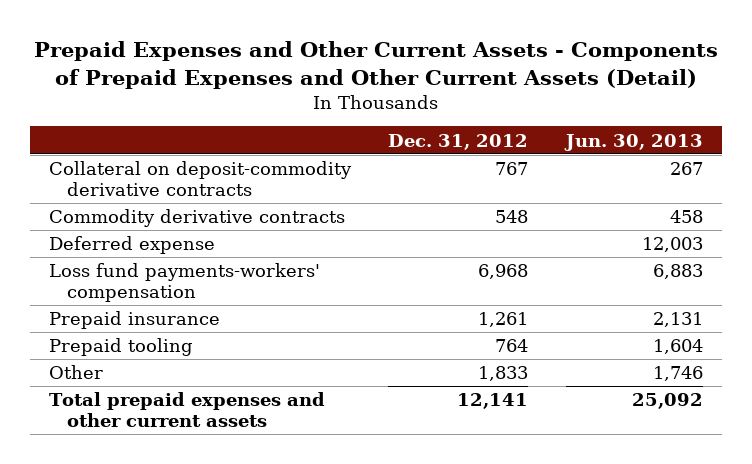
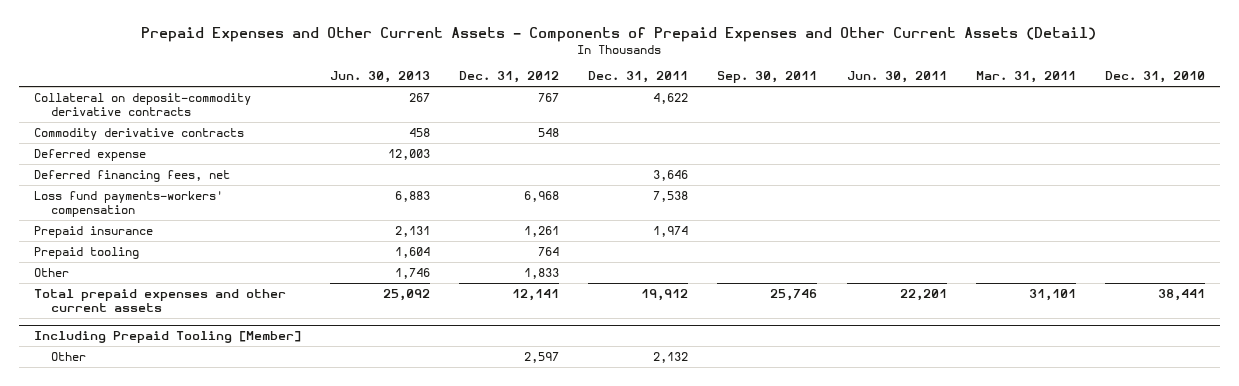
- | Dec. 31, 2012 | Jun. 30, 2013
+ | Jun. 30, 2013 | Dec. 31, 2012 | Dec. 31, 2011 | Sep. 30, 2011 | Jun. 30, 2011 | Mar. 31, 2011 | Dec. 31, 2010
+ Deferred financing fees, net | | | 3,646 | | | |
+ Including Prepaid Tooling [Member]
+ Other | | 2,597 | 2,132 | | | |

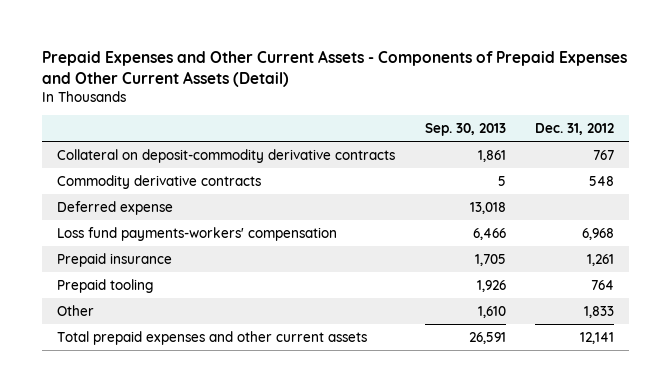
- | Jun. 30, 2013 | Dec. 31, 2012 | Dec. 31, 2011 | Sep. 30, 2011 | Jun. 30, 2011 | Mar. 31, 2011 | Dec. 31, 2010
+ | Sep. 30, 2013 | Dec. 31, 2012
- Deferred financing fees, net | | | 3,646 | | | |
- Including Prepaid Tooling [Member]
- Other | | 2,597 | 2,132 | | | |

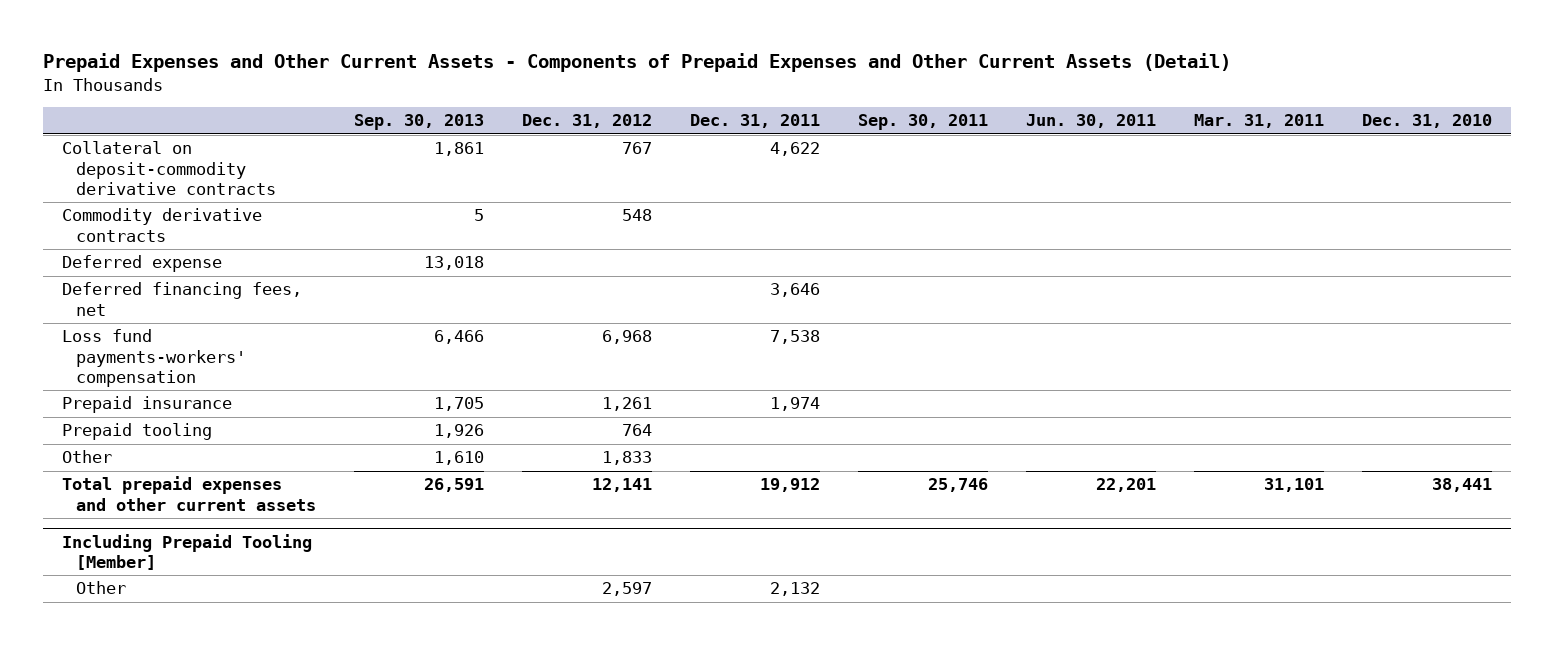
- | Sep. 30, 2013 | Dec. 31, 2012
+ | Sep. 30, 2013 | Dec. 31, 2012 | Dec. 31, 2011 | Sep. 30, 2011 | Jun. 30, 2011 | Mar. 31, 2011 | Dec. 31, 2010
+ Deferred financing fees, net | | | 3,646 | | | |
+ Including Prepaid Tooling [Member]
+ Other | | 2,597 | 2,132 | | | |

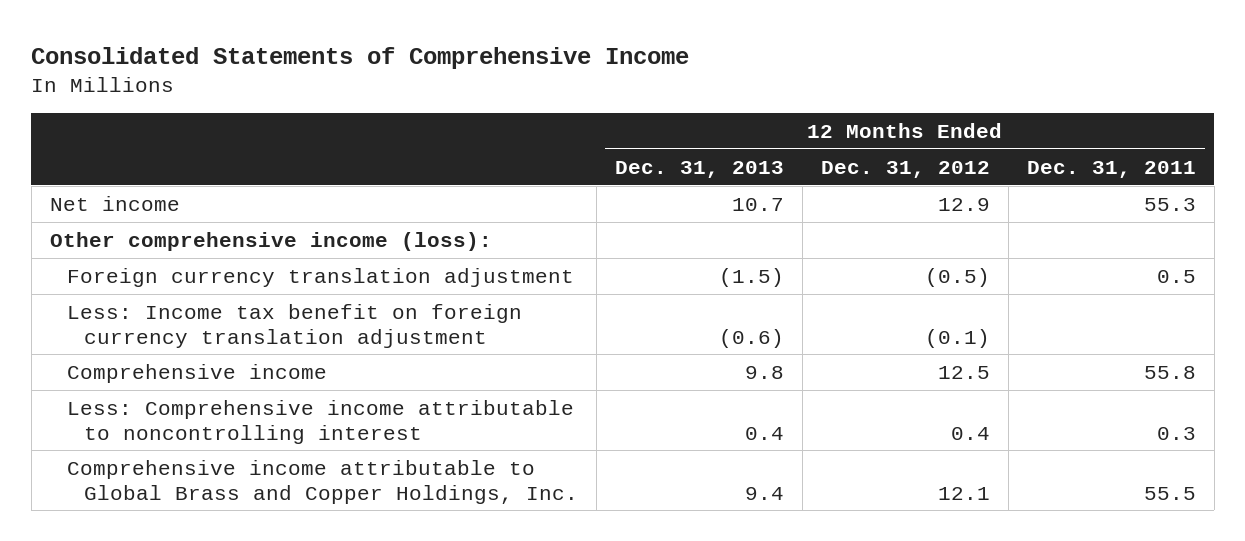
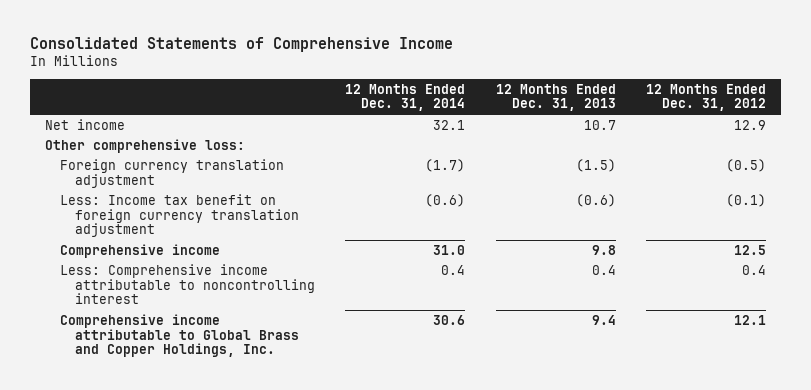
- | 12 Months Ended Dec. 31, 2013 | 12 Months Ended Dec. 31, 2012 | 12 Months Ended Dec. 31, 2011
+ | 12 Months Ended Dec. 31, 2014 | 12 Months Ended Dec. 31, 2013 | 12 Months Ended Dec. 31, 2012
- Other comprehensive income (loss):
+ Other comprehensive loss:

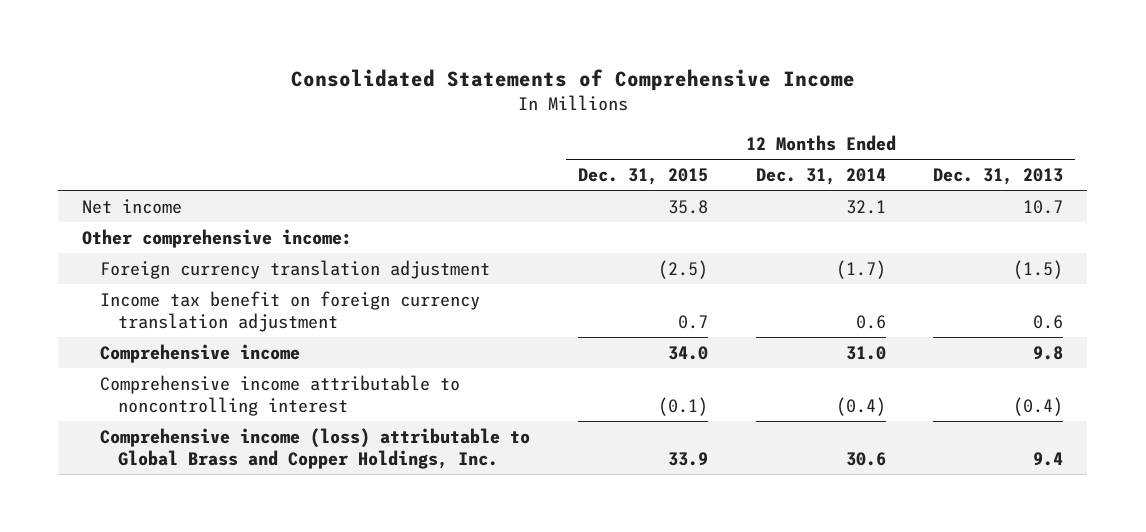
- | 12 Months Ended Dec. 31, 2014 | 12 Months Ended Dec. 31, 2013 | 12 Months Ended Dec. 31, 2012
+ | 12 Months Ended Dec. 31, 2015 | 12 Months Ended Dec. 31, 2014 | 12 Months Ended Dec. 31, 2013
- Other comprehensive loss:
+ Other comprehensive income:
- Less: Income tax benefit on foreign currency translation adjustment | (0.6) | (0.6) | (0.1)
+ Income tax benefit on foreign currency translation adjustment | 0.7 | 0.6 | 0.6
- Less: Comprehensive income attributable to noncontrolling interest | 0.4 | 0.4 | 0.4
- Comprehensive income attributable to Global Brass and Copper Holdings, Inc. | 30.6 | 9.4 | 12.1
+ Comprehensive income attributable to noncontrolling interest | (0.1) | (0.4) | (0.4)
+ Comprehensive income (loss) attributable to Global Brass and Copper Holdings, Inc. | 33.9 | 30.6 | 9.4

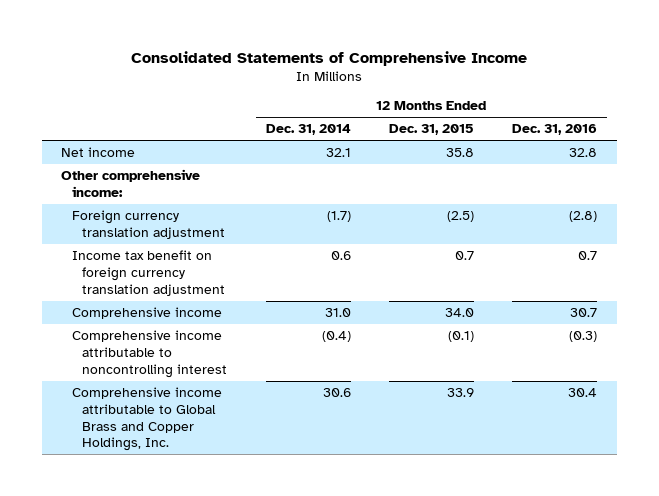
- | 12 Months Ended Dec. 31, 2015 | 12 Months Ended Dec. 31, 2014 | 12 Months Ended Dec. 31, 2013
+ | 12 Months Ended Dec. 31, 2014 | 12 Months Ended Dec. 31, 2015 | 12 Months Ended Dec. 31, 2016
- Comprehensive income (loss) attributable to Global Brass and Copper Holdings, Inc. | 33.9 | 30.6 | 9.4
+ Comprehensive income attributable to Global Brass and Copper Holdings, Inc. | 30.6 | 33.9 | 30.4

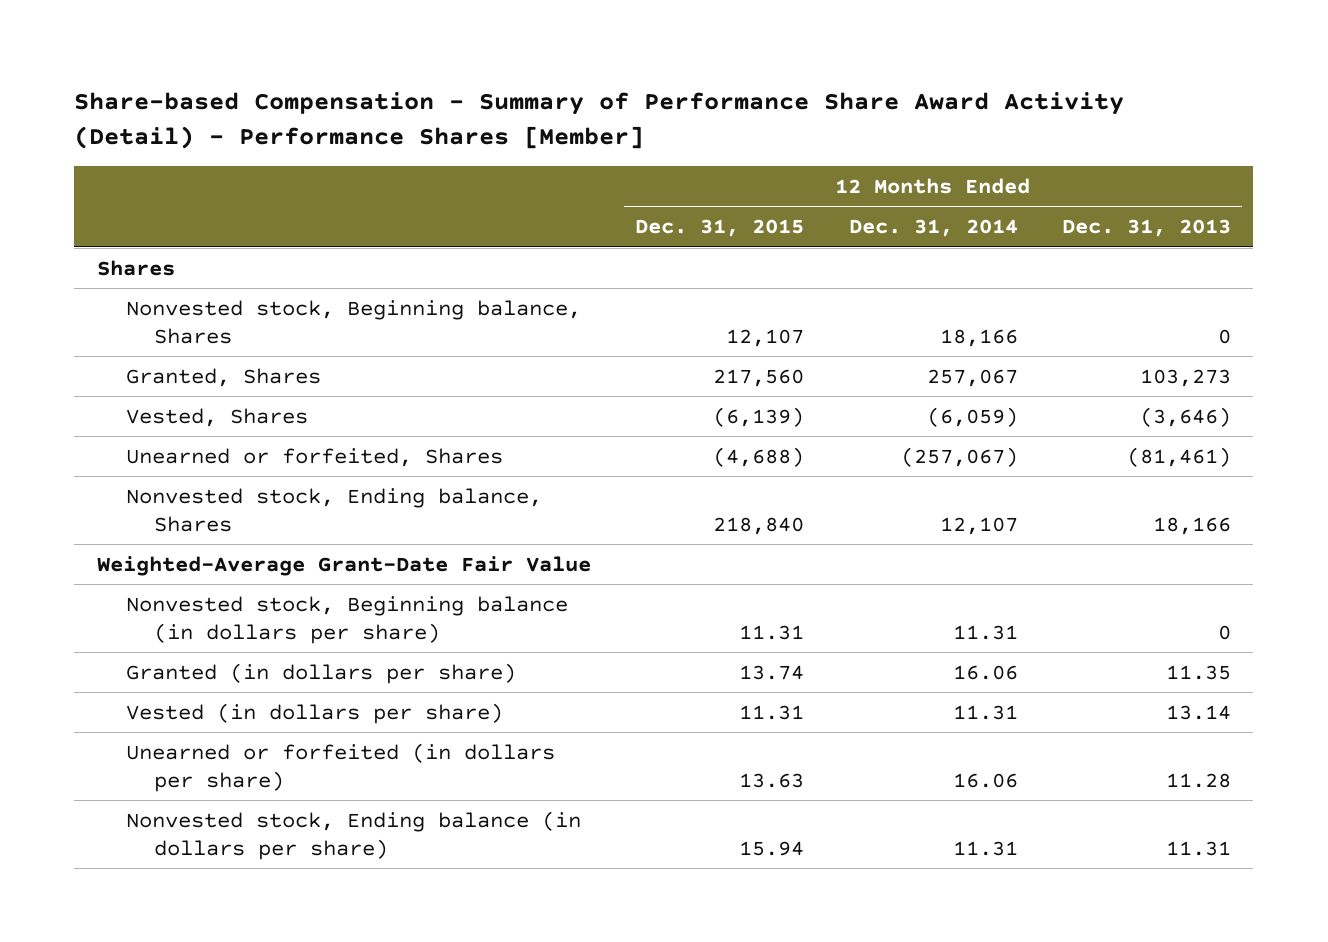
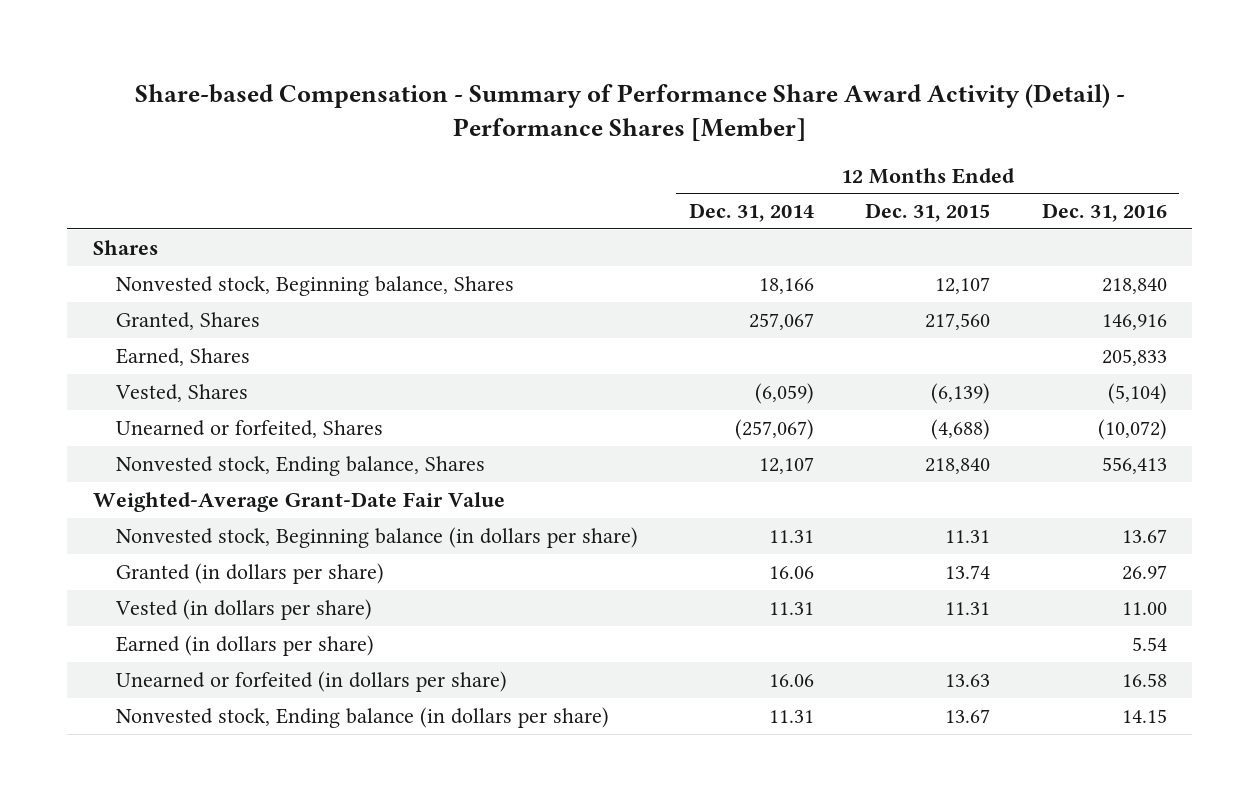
- | 12 Months Ended Dec. 31, 2015 | 12 Months Ended Dec. 31, 2014 | 12 Months Ended Dec. 31, 2013
+ | 12 Months Ended Dec. 31, 2014 | 12 Months Ended Dec. 31, 2015 | 12 Months Ended Dec. 31, 2016
+ Earned, Shares | | | 205,833
+ Earned (in dollars per share) | | | 5.54
- Nonvested stock, Ending balance (in dollars per share) | 15.94 | 11.31 | 11.31
+ Nonvested stock, Ending balance (in dollars per share) | 11.31 | 13.67 | 14.15

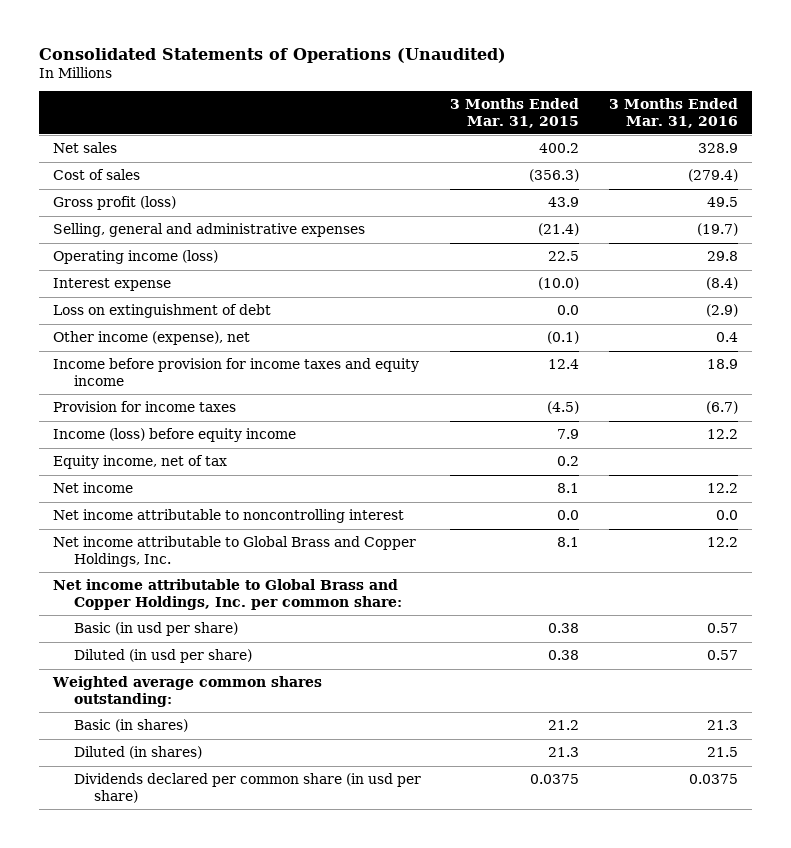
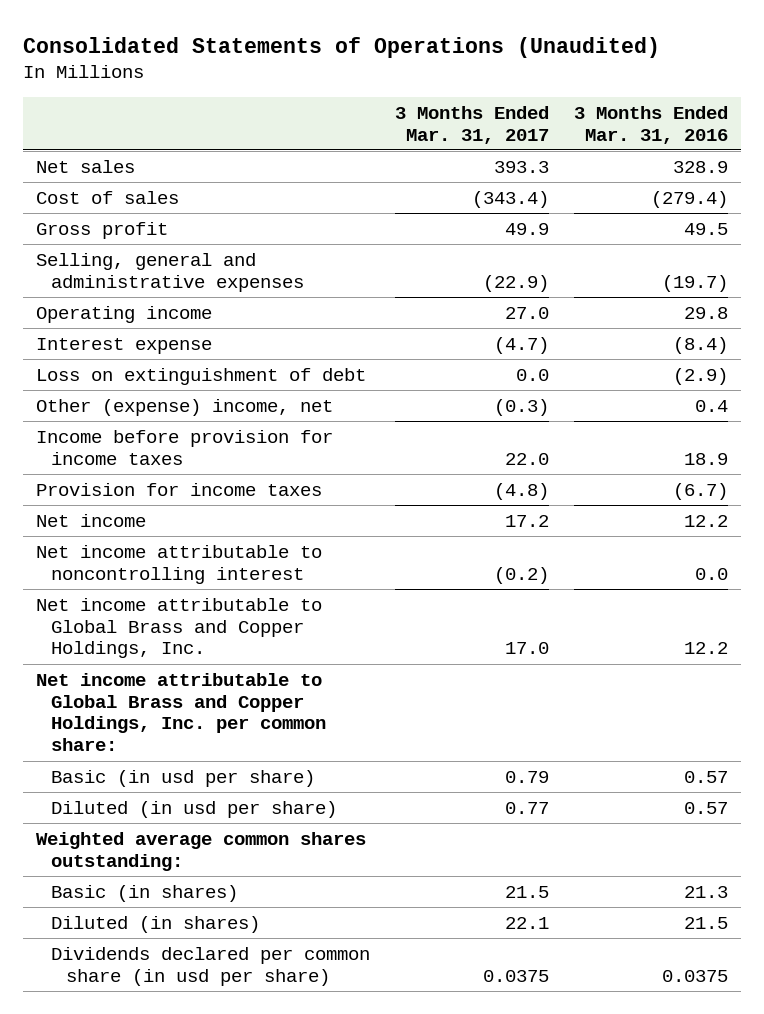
- | 3 Months Ended Mar. 31, 2015 | 3 Months Ended Mar. 31, 2016
+ | 3 Months Ended Mar. 31, 2017 | 3 Months Ended Mar. 31, 2016
- Gross profit (loss) | 43.9 | 49.5
+ Gross profit | 49.9 | 49.5
- Operating income (loss) | 22.5 | 29.8
+ Operating income | 27.0 | 29.8
- Other income (expense), net | (0.1) | 0.4
- Income before provision for income taxes and equity income | 12.4 | 18.9
+ Other (expense) income, net | (0.3) | 0.4
+ Income before provision for income taxes | 22.0 | 18.9
- Income (loss) before equity income | 7.9 | 12.2
- Equity income, net of tax | 0.2 |

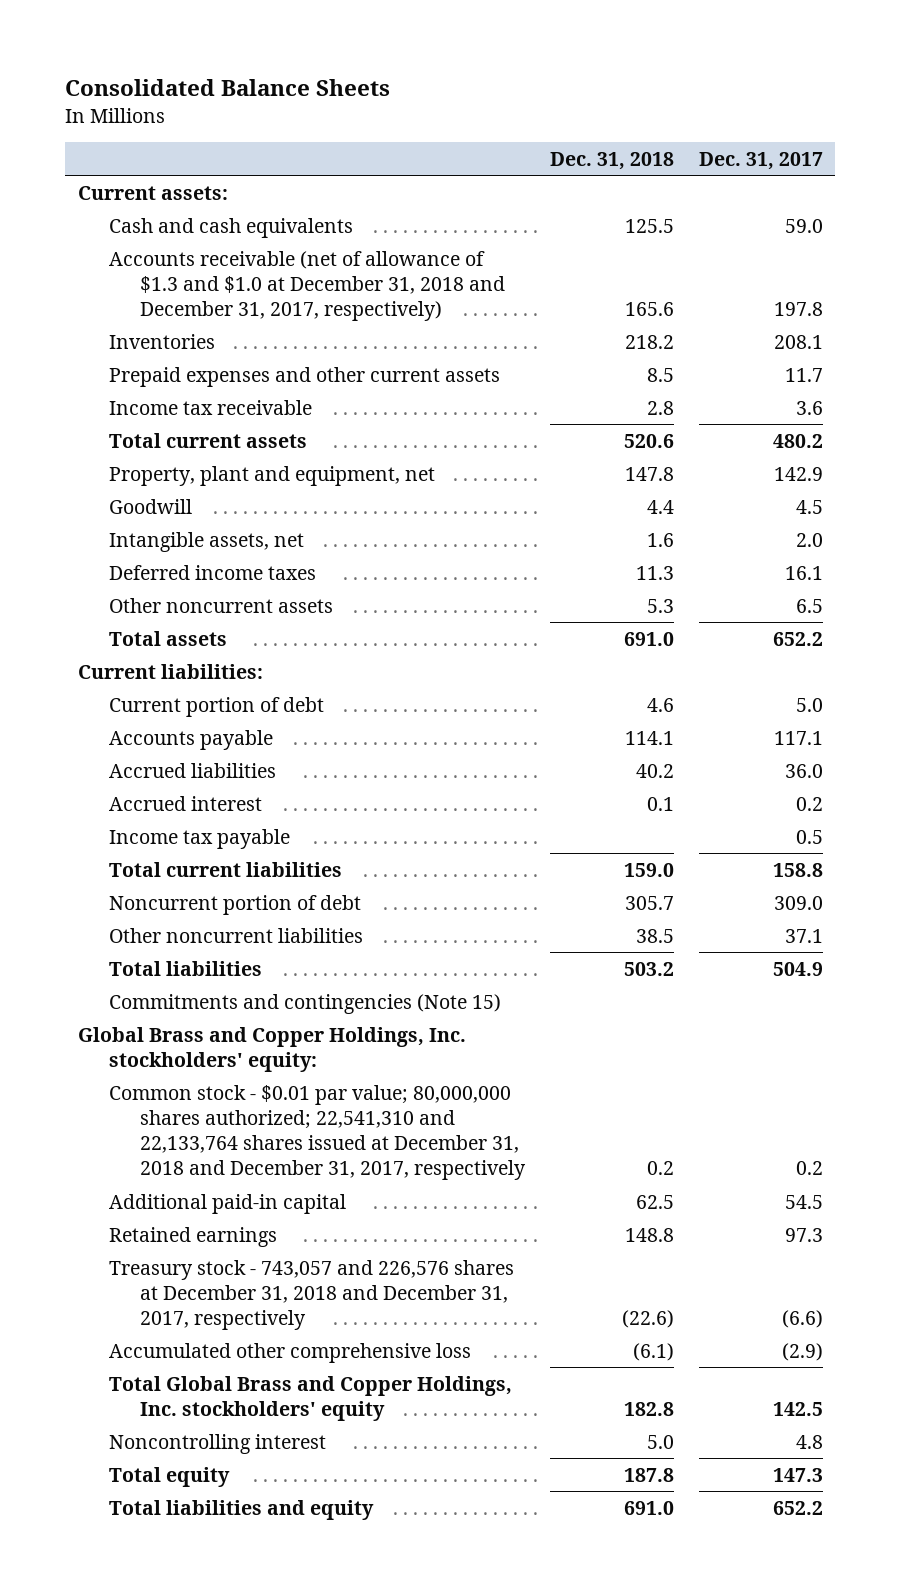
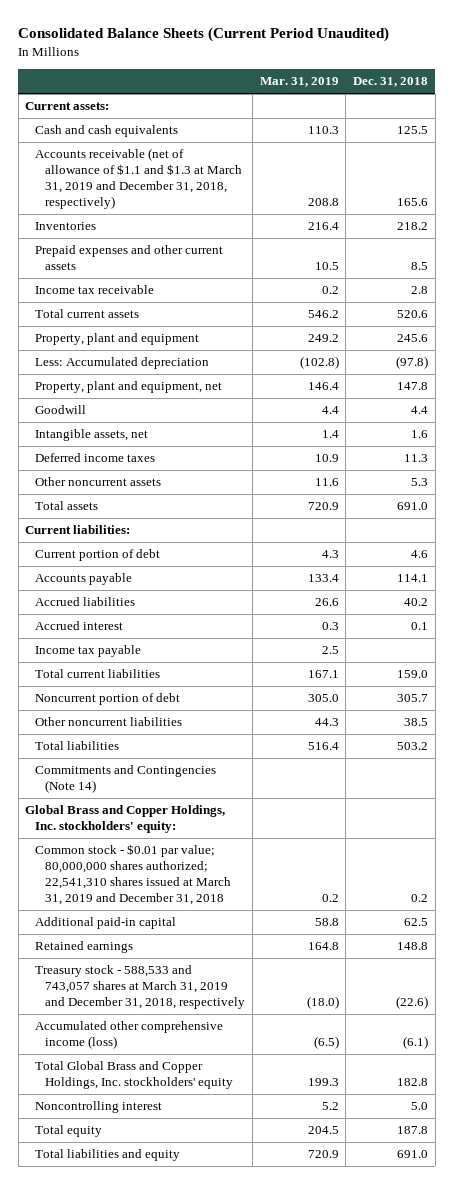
- Consolidated Balance Sheets
+ Consolidated Balance Sheets (Current Period Unaudited)
- | Dec. 31, 2018 | Dec. 31, 2017
+ | Mar. 31, 2019 | Dec. 31, 2018
- Accounts receivable (net of allowance of $1.3 and $1.0 at December 31, 2018 and December 31, 2017, respectively) | 165.6 | 197.8
+ Accounts receivable (net of allowance of $1.1 and $1.3 at March 31, 2019 and December 31, 2018, respectively) | 208.8 | 165.6
+ Property, plant and equipment | 249.2 | 245.6
+ Less: Accumulated depreciation | (102.8) | (97.8)
- Commitments and contingencies (Note 15)
+ Commitments and Contingencies (Note 14)
- Common stock - $0.01 par value; 80,000,000 shares authorized; 22,541,310 and 22,133,764 shares issued at December 31, 2018 and December 31, 2017, respectively | 0.2 | 0.2
+ Common stock - $0.01 par value; 80,000,000 shares authorized; 22,541,310 shares issued at March 31, 2019 and December 31, 2018 | 0.2 | 0.2
- Treasury stock - 743,057 and 226,576 shares at December 31, 2018 and December 31, 2017, respectively | (22.6) | (6.6)
- Accumulated other comprehensive loss | (6.1) | (2.9)
+ Treasury stock - 588,533 and 743,057 shares at March 31, 2019 and December 31, 2018, respectively | (18.0) | (22.6)
+ Accumulated other comprehensive income (loss) | (6.5) | (6.1)

